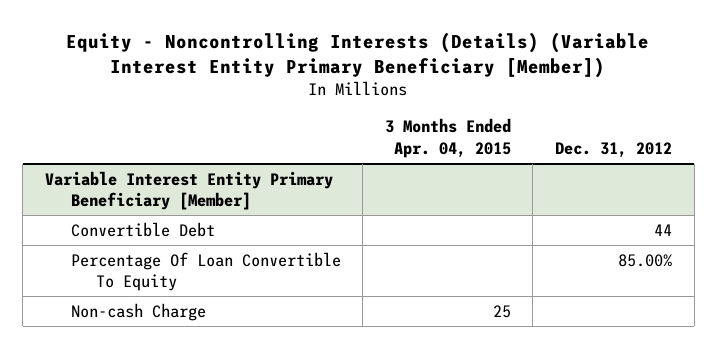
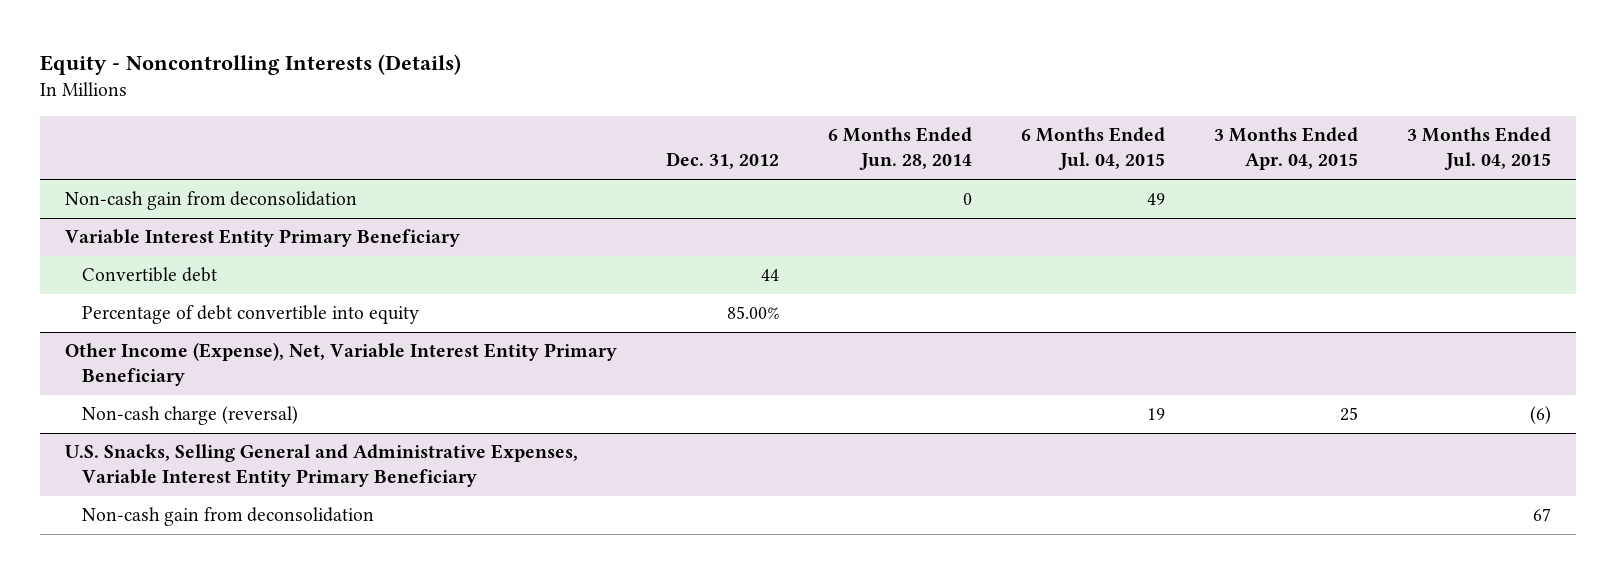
- Equity - Noncontrolling Interests (Details) (Variable Interest Entity Primary Beneficiary [Member])
+ Equity - Noncontrolling Interests (Details)
- | 3 Months Ended Apr. 04, 2015 | Dec. 31, 2012
+ | Dec. 31, 2012 | 6 Months Ended Jun. 28, 2014 | 6 Months Ended Jul. 04, 2015 | 3 Months Ended Apr. 04, 2015 | 3 Months Ended Jul. 04, 2015
- Variable Interest Entity Primary Beneficiary [Member]
- Convertible Debt | | 44
- Percentage Of Loan Convertible To Equity | | 85.00%
- Non-cash Charge | 25 |
+ Non-cash gain from deconsolidation | | 0 | 49 | |
+ Variable Interest Entity Primary Beneficiary
+ Convertible debt | 44 | | | |
+ Percentage of debt convertible into equity | 85.00% | | | |
+ Other Income (Expense), Net, Variable Interest Entity Primary Beneficiary
+ Non-cash charge (reversal) | | | 19 | 25 | (6)
+ U.S. Snacks, Selling General and Administrative Expenses, Variable Interest Entity Primary Beneficiary
+ Non-cash gain from deconsolidation | | | | | 67

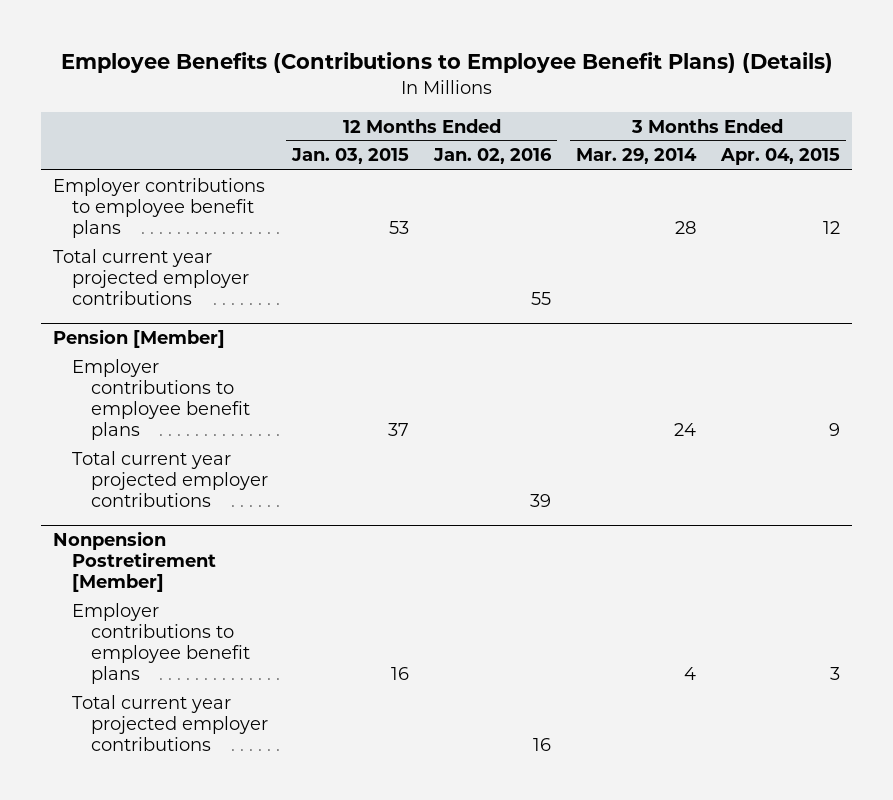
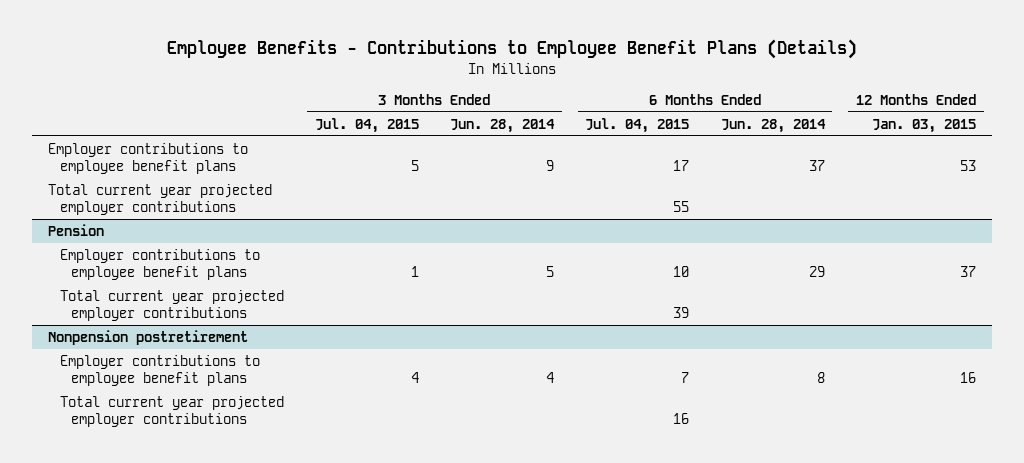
- Employee Benefits (Contributions to Employee Benefit Plans) (Details)
+ Employee Benefits - Contributions to Employee Benefit Plans (Details)
- | 12 Months Ended Jan. 03, 2015 | 12 Months Ended Jan. 02, 2016 | 3 Months Ended Mar. 29, 2014 | 3 Months Ended Apr. 04, 2015
+ | 3 Months Ended Jul. 04, 2015 | 3 Months Ended Jun. 28, 2014 | 6 Months Ended Jul. 04, 2015 | 6 Months Ended Jun. 28, 2014 | 12 Months Ended Jan. 03, 2015
- Pension [Member]
+ Pension
- Nonpension Postretirement [Member]
+ Nonpension postretirement

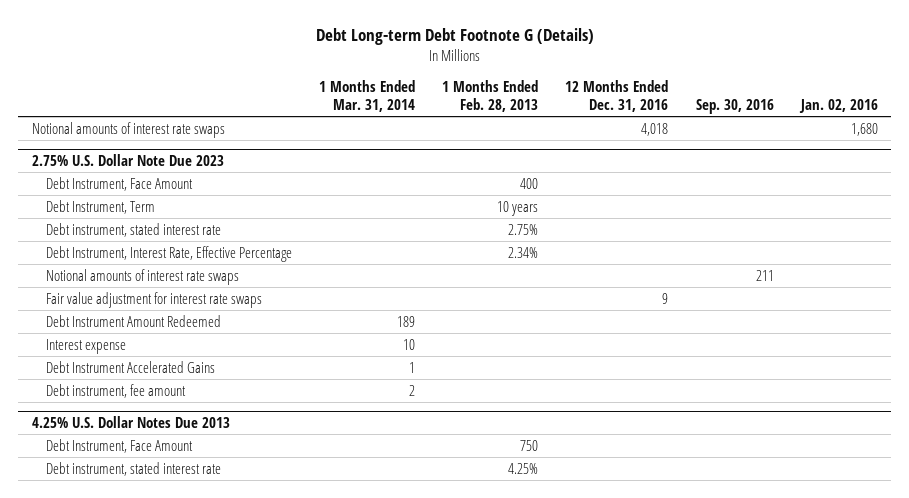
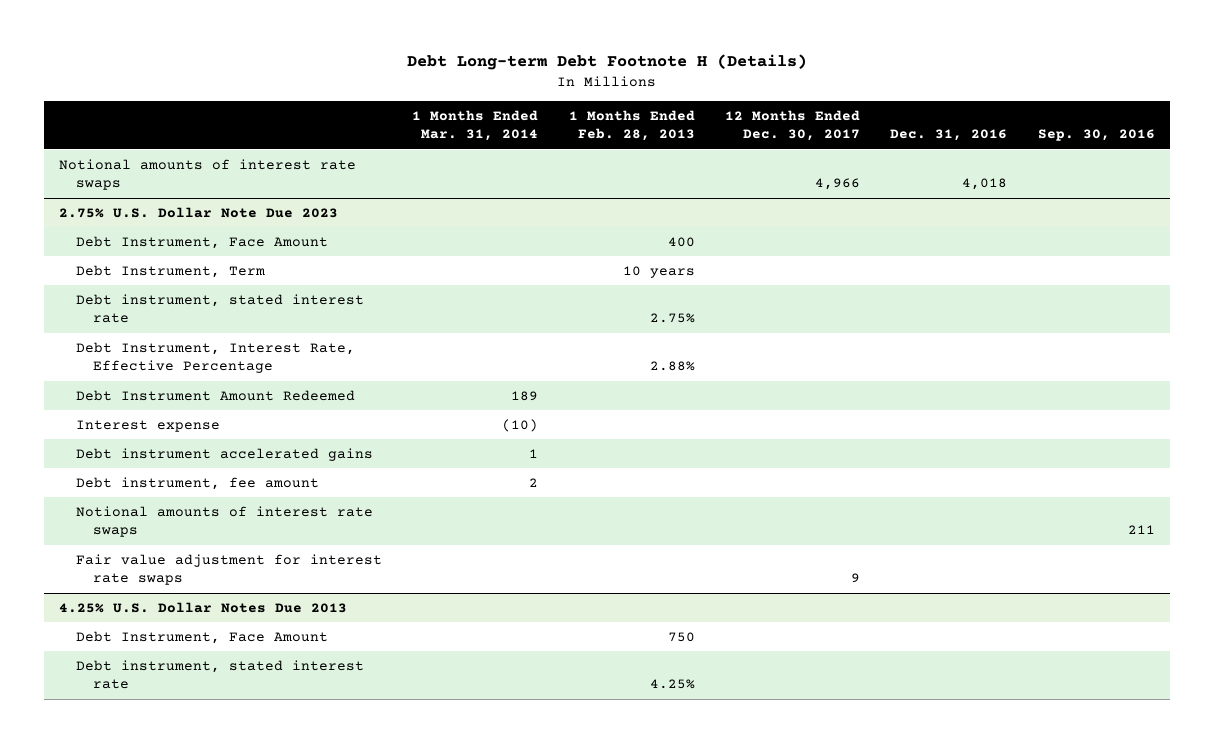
- Debt Long-term Debt Footnote G (Details)
+ Debt Long-term Debt Footnote H (Details)
- | 1 Months Ended Mar. 31, 2014 | 1 Months Ended Feb. 28, 2013 | 12 Months Ended Dec. 31, 2016 | Sep. 30, 2016 | Jan. 02, 2016
+ | 1 Months Ended Mar. 31, 2014 | 1 Months Ended Feb. 28, 2013 | 12 Months Ended Dec. 30, 2017 | Dec. 31, 2016 | Sep. 30, 2016
@ 2.75% U.S. Dollar Note Due 2023
- Debt Instrument, Interest Rate, Effective Percentage | | 2.34% | | |
+ Debt Instrument, Interest Rate, Effective Percentage | | 2.88% | | |
- Interest expense | 10 | | | |
- Debt Instrument Accelerated Gains | 1 | | | |
+ Interest expense | (10) | | | |
+ Debt instrument accelerated gains | 1 | | | |
moved down: Notional amounts of interest rate swaps | | | | | 211
moved down: Fair value adjustment for interest rate swaps | | | 9 | |

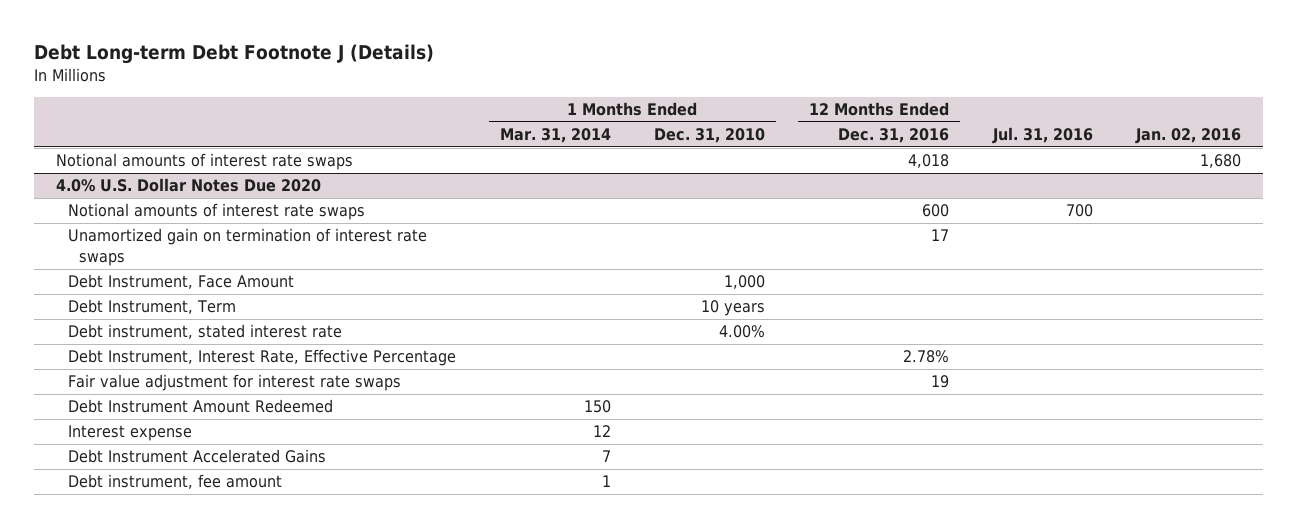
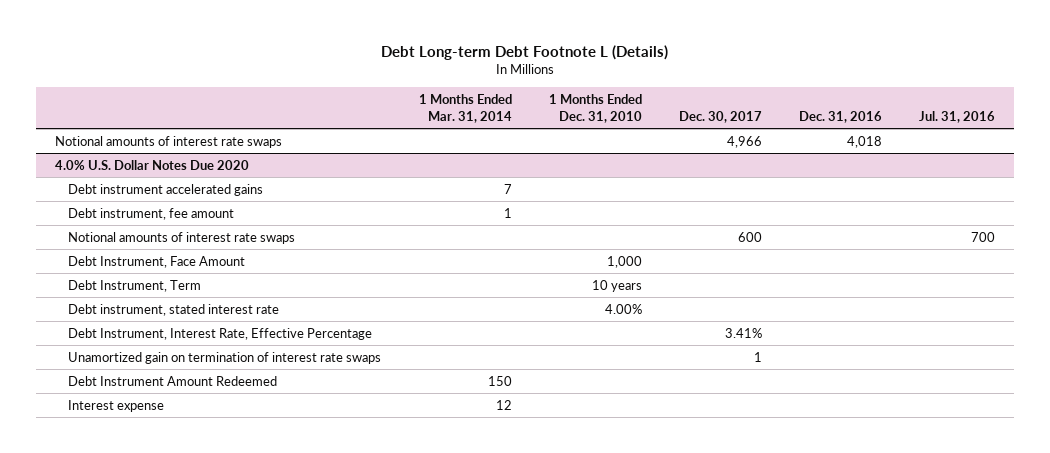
- Debt Long-term Debt Footnote J (Details)
+ Debt Long-term Debt Footnote L (Details)
- | 1 Months Ended Mar. 31, 2014 | 1 Months Ended Dec. 31, 2010 | 12 Months Ended Dec. 31, 2016 | Jul. 31, 2016 | Jan. 02, 2016
+ | 1 Months Ended Mar. 31, 2014 | 1 Months Ended Dec. 31, 2010 | Dec. 30, 2017 | Dec. 31, 2016 | Jul. 31, 2016
@ 4.0% U.S. Dollar Notes Due 2020
+ Debt instrument accelerated gains | 7 | | | |
moved up: Debt instrument, fee amount | 1 | | | |
- Fair value adjustment for interest rate swaps | | | 19 | |
moved down: Unamortized gain on termination of interest rate swaps | | | 1 | |
- Debt Instrument Accelerated Gains | 7 | | | |

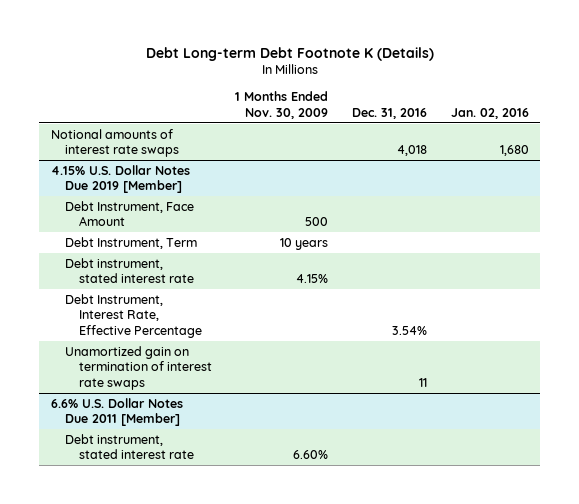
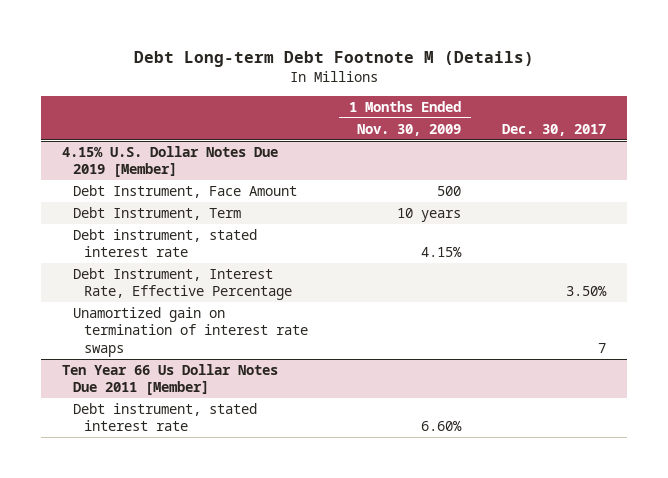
- Debt Long-term Debt Footnote K (Details)
+ Debt Long-term Debt Footnote M (Details)
- | 1 Months Ended Nov. 30, 2009 | Dec. 31, 2016 | Jan. 02, 2016
+ | 1 Months Ended Nov. 30, 2009 | Dec. 30, 2017
- Notional amounts of interest rate swaps | | 4,018 | 1,680
- 6.6% U.S. Dollar Notes Due 2011 [Member]
+ Ten Year 66 Us Dollar Notes Due 2011 [Member]

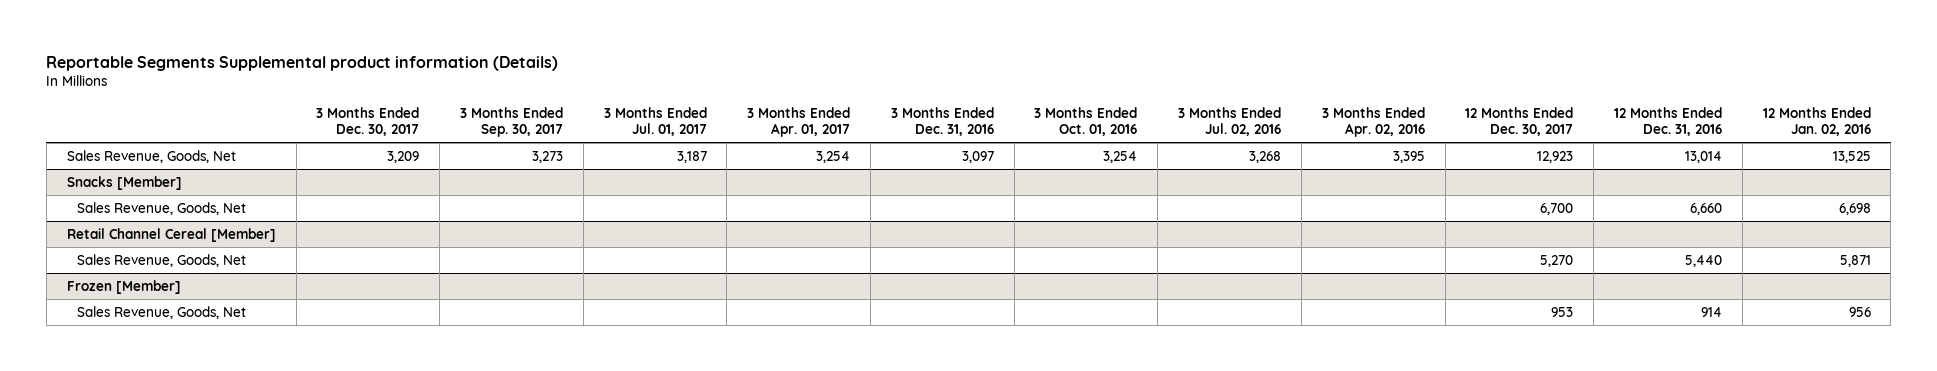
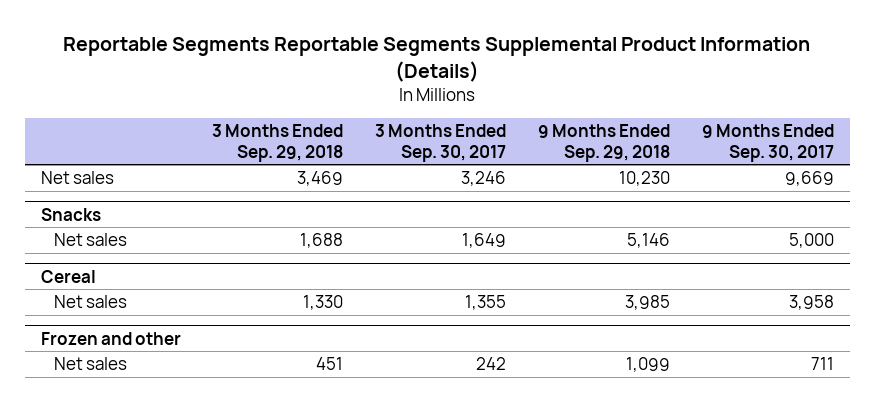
- Reportable Segments Supplemental product information (Details)
+ Reportable Segments Reportable Segments Supplemental Product Information (Details)
- | 3 Months Ended Dec. 30, 2017 | 3 Months Ended Sep. 30, 2017 | 3 Months Ended Jul. 01, 2017 | 3 Months Ended Apr. 01, 2017 | 3 Months Ended Dec. 31, 2016 | 3 Months Ended Oct. 01, 2016 | 3 Months Ended Jul. 02, 2016 | 3 Months Ended Apr. 02, 2016 | 12 Months Ended Dec. 30, 2017 | 12 Months Ended Dec. 31, 2016 | 12 Months Ended Jan. 02, 2016
+ | 3 Months Ended Sep. 29, 2018 | 3 Months Ended Sep. 30, 2017 | 9 Months Ended Sep. 29, 2018 | 9 Months Ended Sep. 30, 2017
- Sales Revenue, Goods, Net | 3,209 | 3,273 | 3,187 | 3,254 | 3,097 | 3,254 | 3,268 | 3,395 | 12,923 | 13,014 | 13,525
- Snacks [Member]
- Sales Revenue, Goods, Net | | | | | | | | | 6,700 | 6,660 | 6,698
- Retail Channel Cereal [Member]
- Sales Revenue, Goods, Net | | | | | | | | | 5,270 | 5,440 | 5,871
- Frozen [Member]
- Sales Revenue, Goods, Net | | | | | | | | | 953 | 914 | 956
+ Net sales | 3,469 | 3,246 | 10,230 | 9,669
+ Snacks
+ Net sales | 1,688 | 1,649 | 5,146 | 5,000
+ Cereal
+ Net sales | 1,330 | 1,355 | 3,985 | 3,958
+ Frozen and other
+ Net sales | 451 | 242 | 1,099 | 711

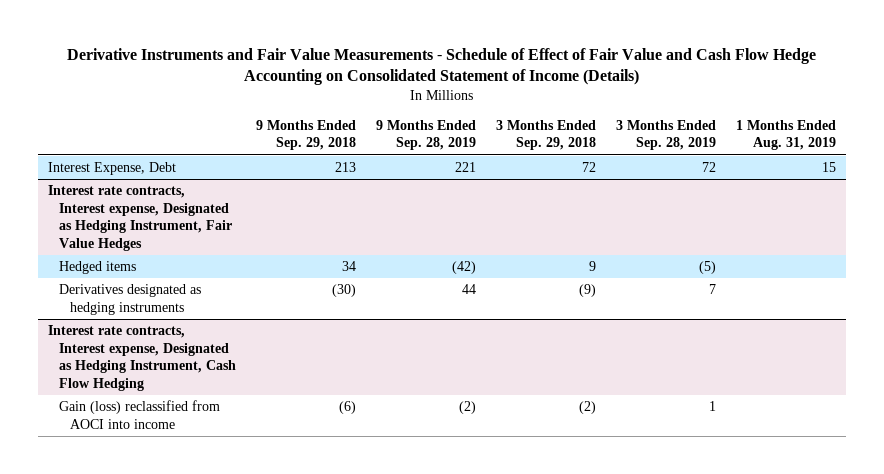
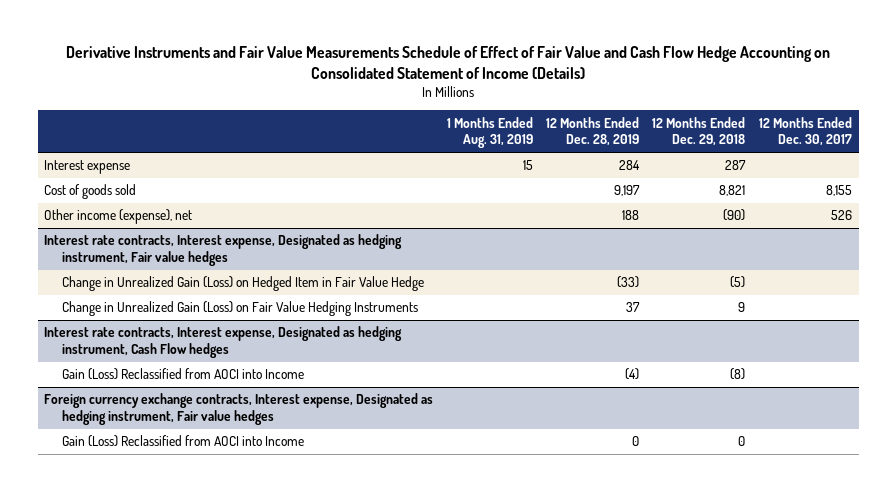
- Derivative Instruments and Fair Value Measurements - Schedule of Effect of Fair Value and Cash Flow Hedge Accounting on Consolidated Statement of Income (Details)
+ Derivative Instruments and Fair Value Measurements Schedule of Effect of Fair Value and Cash Flow Hedge Accounting on Consolidated Statement of Income (Details)
- | 9 Months Ended Sep. 29, 2018 | 9 Months Ended Sep. 28, 2019 | 3 Months Ended Sep. 29, 2018 | 3 Months Ended Sep. 28, 2019 | 1 Months Ended Aug. 31, 2019
+ | 1 Months Ended Aug. 31, 2019 | 12 Months Ended Dec. 28, 2019 | 12 Months Ended Dec. 29, 2018 | 12 Months Ended Dec. 30, 2017
- Interest Expense, Debt | 213 | 221 | 72 | 72 | 15
- Interest rate contracts, Interest expense, Designated as Hedging Instrument, Fair Value Hedges
- Hedged items | 34 | (42) | 9 | (5) |
- Derivatives designated as hedging instruments | (30) | 44 | (9) | 7 |
- Interest rate contracts, Interest expense, Designated as Hedging Instrument, Cash Flow Hedging
- Gain (loss) reclassified from AOCI into income | (6) | (2) | (2) | 1 |
+ Interest expense | 15 | 284 | 287 |
+ Cost of goods sold | | 9,197 | 8,821 | 8,155
+ Other income (expense), net | | 188 | (90) | 526
+ Interest rate contracts, Interest expense, Designated as hedging instrument, Fair value hedges
+ Change in Unrealized Gain (Loss) on Hedged Item in Fair Value Hedge | | (33) | (5) |
+ Change in Unrealized Gain (Loss) on Fair Value Hedging Instruments | | 37 | 9 |
+ Interest rate contracts, Interest expense, Designated as hedging instrument, Cash Flow hedges
+ Gain (Loss) Reclassified from AOCI into Income | | (4) | (8) |
+ Foreign currency exchange contracts, Interest expense, Designated as hedging instrument, Fair value hedges
+ Gain (Loss) Reclassified from AOCI into Income | | 0 | 0 |

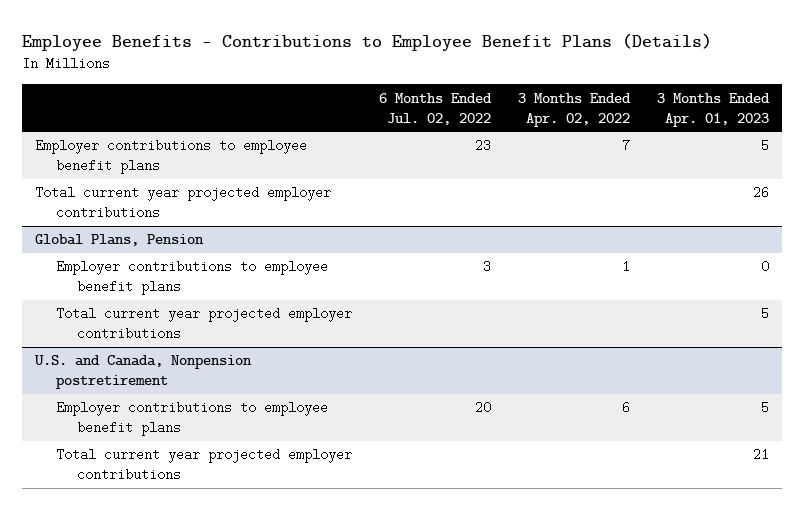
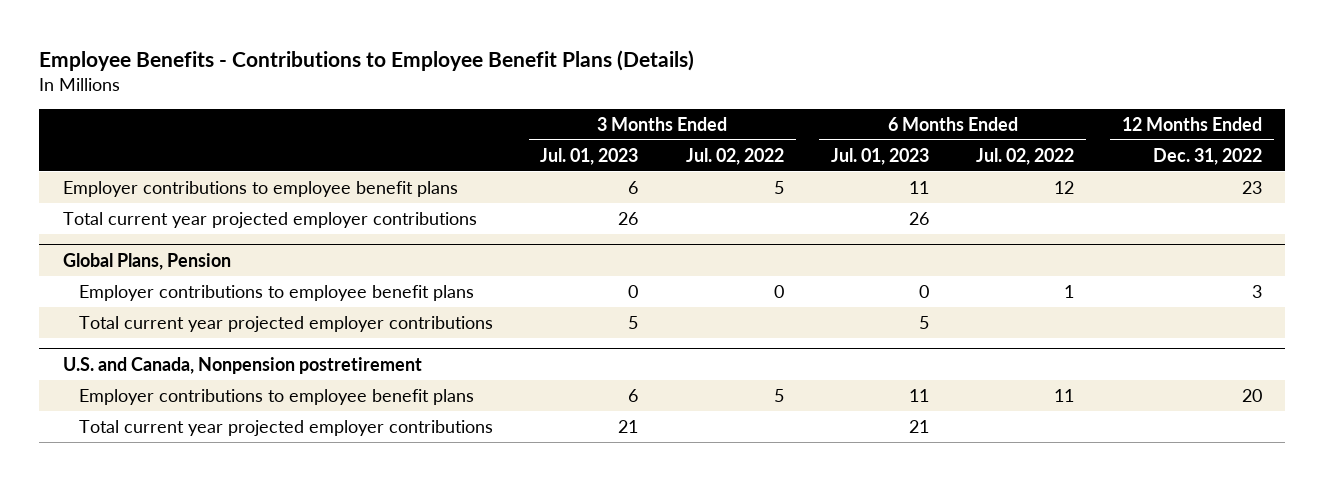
- | 6 Months Ended Jul. 02, 2022 | 3 Months Ended Apr. 02, 2022 | 3 Months Ended Apr. 01, 2023
+ | 3 Months Ended Jul. 01, 2023 | 3 Months Ended Jul. 02, 2022 | 6 Months Ended Jul. 01, 2023 | 6 Months Ended Jul. 02, 2022 | 12 Months Ended Dec. 31, 2022
- Employer contributions to employee benefit plans | 23 | 7 | 5
+ Employer contributions to employee benefit plans | 6 | 5 | 11 | 12 | 23
@ Global Plans, Pension
- Employer contributions to employee benefit plans | 3 | 1 | 0
+ Employer contributions to employee benefit plans | 0 | 0 | 0 | 1 | 3
@ U.S. and Canada, Nonpension postretirement
- Employer contributions to employee benefit plans | 20 | 6 | 5
+ Employer contributions to employee benefit plans | 6 | 5 | 11 | 11 | 20

